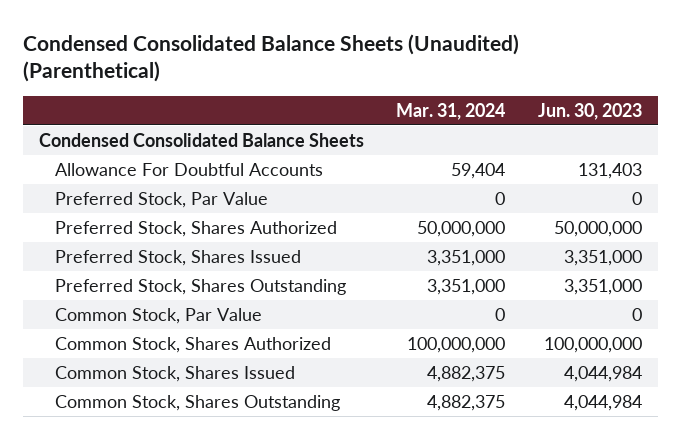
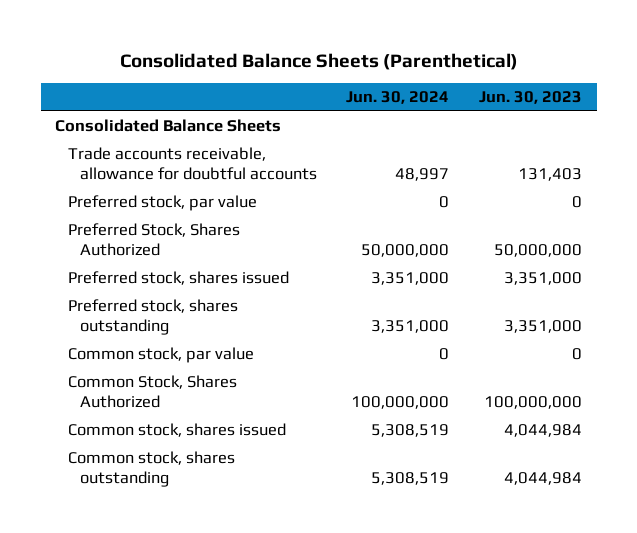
- Condensed Consolidated Balance Sheets (Unaudited) (Parenthetical)
+ Consolidated Balance Sheets (Parenthetical)
- | Mar. 31, 2024 | Jun. 30, 2023
+ | Jun. 30, 2024 | Jun. 30, 2023
- Condensed Consolidated Balance Sheets
- Allowance For Doubtful Accounts | 59,404 | 131,403
- Preferred Stock, Par Value | 0 | 0
+ Consolidated Balance Sheets
+ Trade accounts receivable, allowance for doubtful accounts | 48,997 | 131,403
+ Preferred stock, par value | 0 | 0
- Preferred Stock, Shares Issued | 3,351,000 | 3,351,000
- Preferred Stock, Shares Outstanding | 3,351,000 | 3,351,000
- Common Stock, Par Value | 0 | 0
+ Preferred stock, shares issued | 3,351,000 | 3,351,000
+ Preferred stock, shares outstanding | 3,351,000 | 3,351,000
+ Common stock, par value | 0 | 0
- Common Stock, Shares Issued | 4,882,375 | 4,044,984
- Common Stock, Shares Outstanding | 4,882,375 | 4,044,984
+ Common stock, shares issued | 5,308,519 | 4,044,984
+ Common stock, shares outstanding | 5,308,519 | 4,044,984

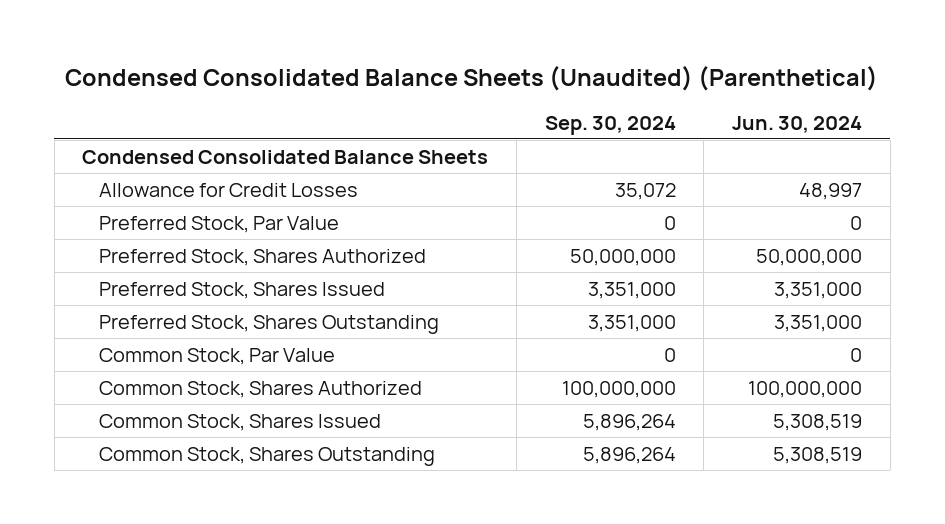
- Consolidated Balance Sheets (Parenthetical)
+ Condensed Consolidated Balance Sheets (Unaudited) (Parenthetical)
- | Jun. 30, 2024 | Jun. 30, 2023
+ | Sep. 30, 2024 | Jun. 30, 2024
- Consolidated Balance Sheets
- Trade accounts receivable, allowance for doubtful accounts | 48,997 | 131,403
- Preferred stock, par value | 0 | 0
+ Condensed Consolidated Balance Sheets
+ Allowance for Credit Losses | 35,072 | 48,997
+ Preferred Stock, Par Value | 0 | 0
- Preferred stock, shares issued | 3,351,000 | 3,351,000
- Preferred stock, shares outstanding | 3,351,000 | 3,351,000
- Common stock, par value | 0 | 0
+ Preferred Stock, Shares Issued | 3,351,000 | 3,351,000
+ Preferred Stock, Shares Outstanding | 3,351,000 | 3,351,000
+ Common Stock, Par Value | 0 | 0
- Common stock, shares issued | 5,308,519 | 4,044,984
- Common stock, shares outstanding | 5,308,519 | 4,044,984
+ Common Stock, Shares Issued | 5,896,264 | 5,308,519
+ Common Stock, Shares Outstanding | 5,896,264 | 5,308,519

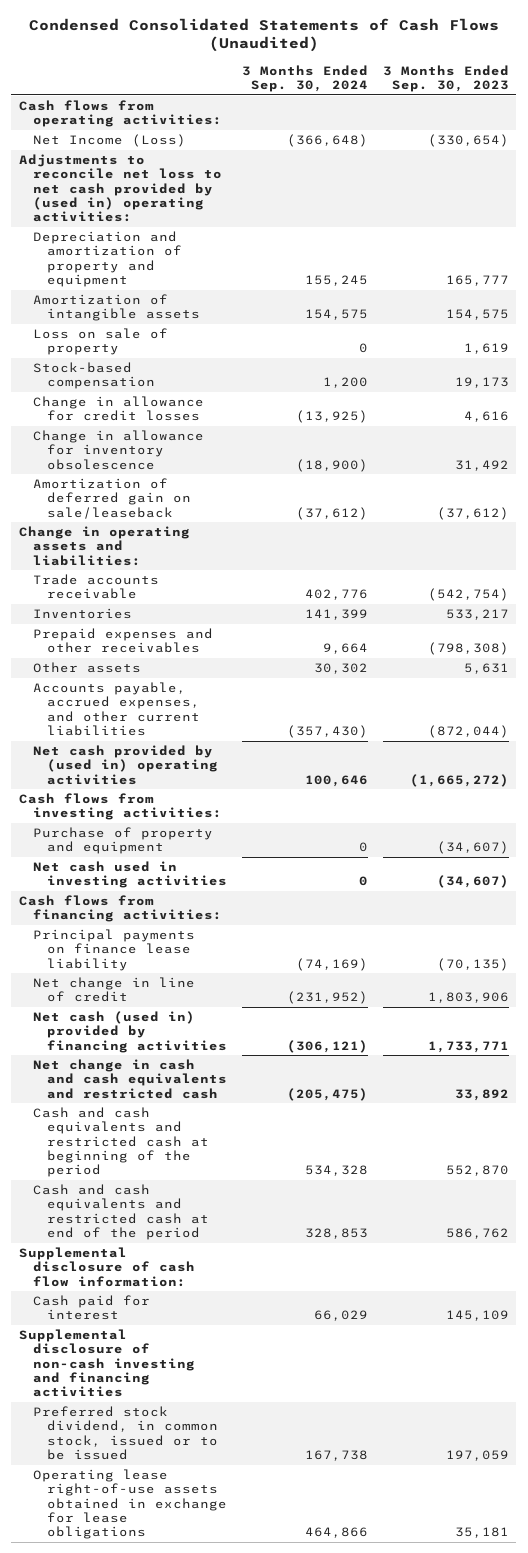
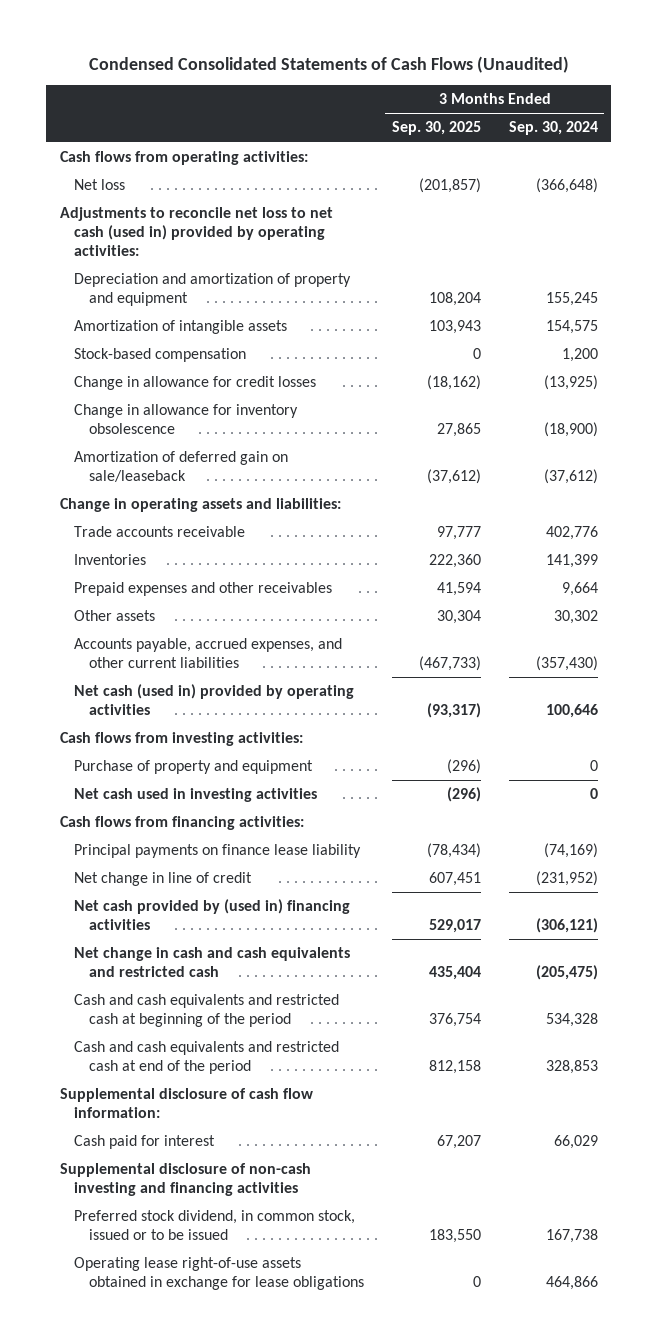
- | 3 Months Ended Sep. 30, 2024 | 3 Months Ended Sep. 30, 2023
+ | 3 Months Ended Sep. 30, 2025 | 3 Months Ended Sep. 30, 2024
- Net Income (Loss) | (366,648) | (330,654)
- Adjustments to reconcile net loss to net cash provided by (used in) operating activities:
+ Net loss | (201,857) | (366,648)
+ Adjustments to reconcile net loss to net cash (used in) provided by operating activities:
- Loss on sale of property | 0 | 1,619
- Net cash provided by (used in) operating activities | 100,646 | (1,665,272)
+ Net cash (used in) provided by operating activities | (93,317) | 100,646
- Net cash (used in) provided by financing activities | (306,121) | 1,733,771
+ Net cash provided by (used in) financing activities | 529,017 | (306,121)

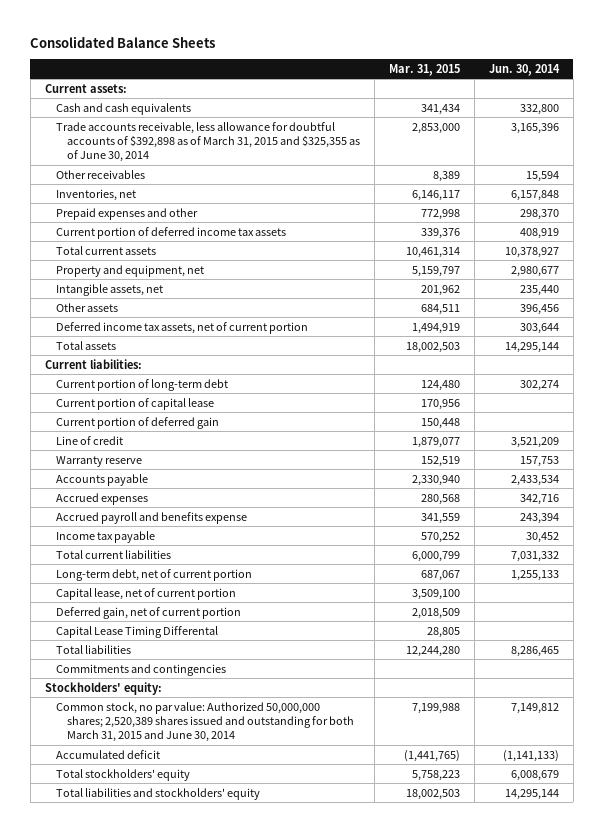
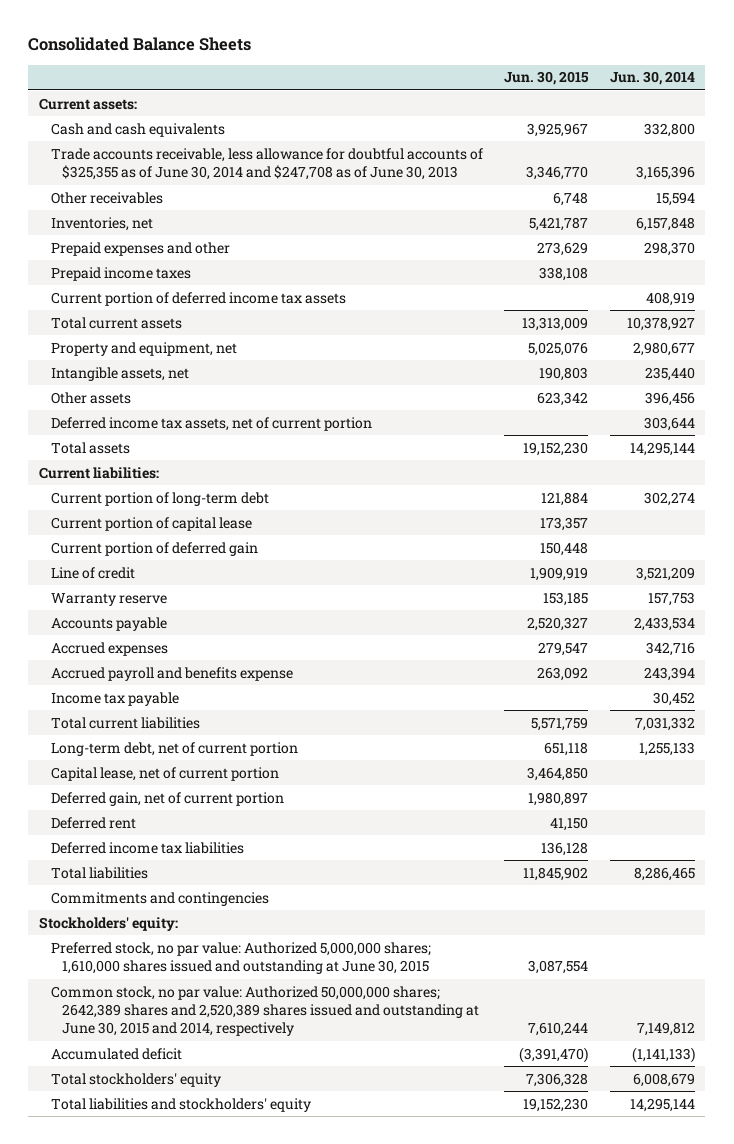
- | Mar. 31, 2015 | Jun. 30, 2014
+ | Jun. 30, 2015 | Jun. 30, 2014
- Trade accounts receivable, less allowance for doubtful accounts of $392,898 as of March 31, 2015 and $325,355 as of June 30, 2014 | 2,853,000 | 3,165,396
+ Trade accounts receivable, less allowance for doubtful accounts of $325,355 as of June 30, 2014 and $247,708 as of June 30, 2013 | 3,346,770 | 3,165,396
+ Prepaid income taxes | 338,108 |
- Capital Lease Timing Differental | 28,805 |
+ Deferred rent | 41,150 |
+ Deferred income tax liabilities | 136,128 |
- Common stock, no par value: Authorized 50,000,000 shares; 2,520,389 shares issued and outstanding for both March 31, 2015 and June 30, 2014 | 7,199,988 | 7,149,812
+ Preferred stock, no par value: Authorized 5,000,000 shares; 1,610,000 shares issued and outstanding at June 30, 2015 | 3,087,554 |
+ Common stock, no par value: Authorized 50,000,000 shares; 2642,389 shares and 2,520,389 shares issued and outstanding at June 30, 2015 and 2014, respectively | 7,610,244 | 7,149,812

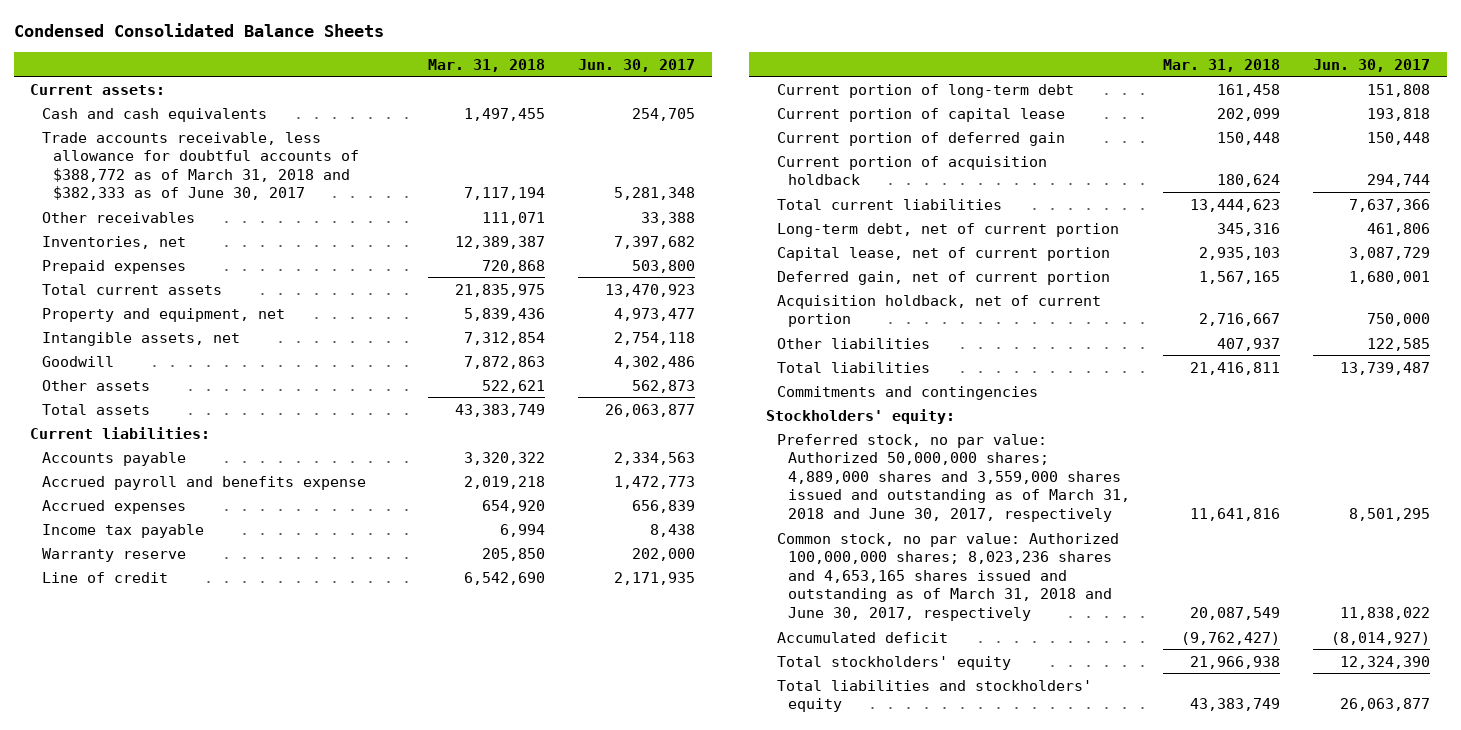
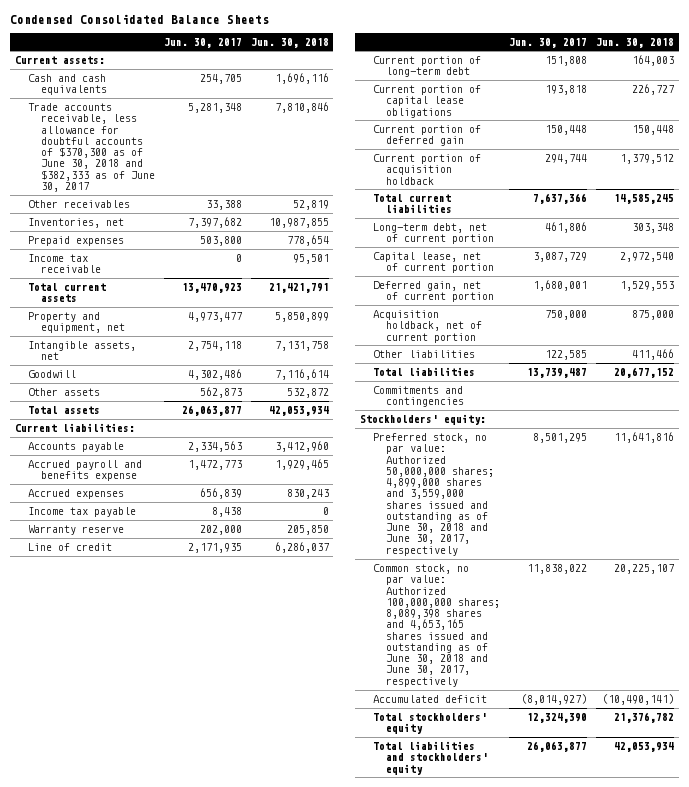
- | Mar. 31, 2018 | Jun. 30, 2017
+ | Jun. 30, 2017 | Jun. 30, 2018
- Trade accounts receivable, less allowance for doubtful accounts of $388,772 as of March 31, 2018 and $382,333 as of June 30, 2017 | 7,117,194 | 5,281,348
+ Trade accounts receivable, less allowance for doubtful accounts of $370,300 as of June 30, 2018 and $382,333 as of June 30, 2017 | 5,281,348 | 7,810,846
+ Income tax receivable | 0 | 95,501
- Current portion of capital lease | 202,099 | 193,818
+ Current portion of capital lease obligations | 193,818 | 226,727
- Preferred stock, no par value: Authorized 50,000,000 shares; 4,889,000 shares and 3,559,000 shares issued and outstanding as of March 31, 2018 and June 30, 2017, respectively | 11,641,816 | 8,501,295
- Common stock, no par value: Authorized 100,000,000 shares; 8,023,236 shares and 4,653,165 shares issued and outstanding as of March 31, 2018 and June 30, 2017, respectively | 20,087,549 | 11,838,022
+ Preferred stock, no par value: Authorized 50,000,000 shares; 4,899,000 shares and 3,559,000 shares issued and outstanding as of June 30, 2018 and June 30, 2017, respectively | 8,501,295 | 11,641,816
+ Common stock, no par value: Authorized 100,000,000 shares; 8,089,398 shares and 4,653,165 shares issued and outstanding as of June 30, 2018 and June 30, 2017, respectively | 11,838,022 | 20,225,107

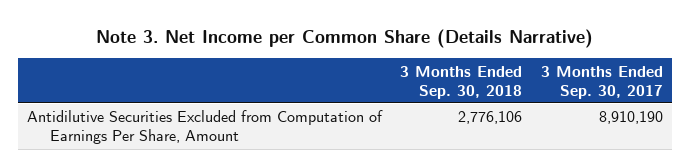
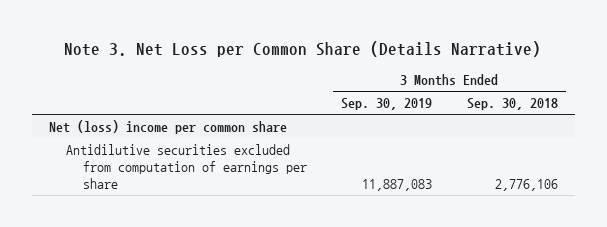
- Note 3. Net Income per Common Share (Details Narrative)
+ Note 3. Net Loss per Common Share (Details Narrative)
- | 3 Months Ended Sep. 30, 2018 | 3 Months Ended Sep. 30, 2017
+ | 3 Months Ended Sep. 30, 2019 | 3 Months Ended Sep. 30, 2018
- Antidilutive Securities Excluded from Computation of Earnings Per Share, Amount | 2,776,106 | 8,910,190
+ Net (loss) income per common share
+ Antidilutive securities excluded from computation of earnings per share | 11,887,083 | 2,776,106

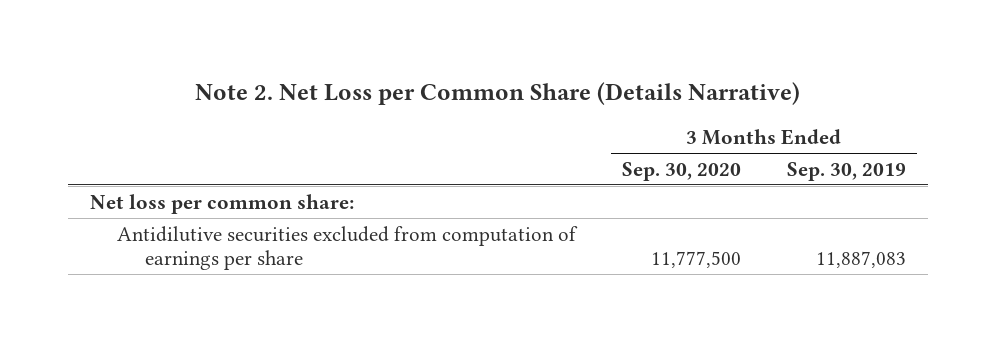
- Note 3. Net Loss per Common Share (Details Narrative)
+ Note 2. Net Loss per Common Share (Details Narrative)
- | 3 Months Ended Sep. 30, 2019 | 3 Months Ended Sep. 30, 2018
+ | 3 Months Ended Sep. 30, 2020 | 3 Months Ended Sep. 30, 2019
- Net (loss) income per common share
+ Net loss per common share:

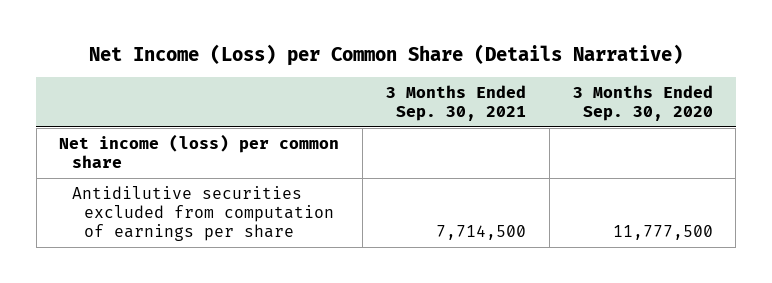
- Note 2. Net Loss per Common Share (Details Narrative)
+ Net Income (Loss) per Common Share (Details Narrative)
- | 3 Months Ended Sep. 30, 2020 | 3 Months Ended Sep. 30, 2019
+ | 3 Months Ended Sep. 30, 2021 | 3 Months Ended Sep. 30, 2020
- Net loss per common share:
+ Net income (loss) per common share

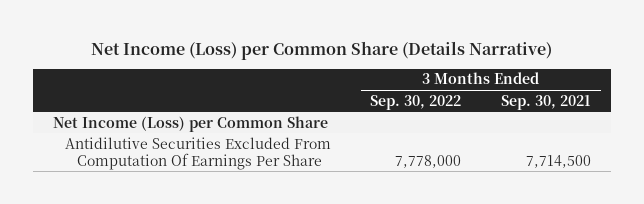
- | 3 Months Ended Sep. 30, 2021 | 3 Months Ended Sep. 30, 2020
+ | 3 Months Ended Sep. 30, 2022 | 3 Months Ended Sep. 30, 2021
- Net income (loss) per common share
- Antidilutive securities excluded from computation of earnings per share | 7,714,500 | 11,777,500
+ Net Income (Loss) per Common Share
+ Antidilutive Securities Excluded From Computation Of Earnings Per Share | 7,778,000 | 7,714,500

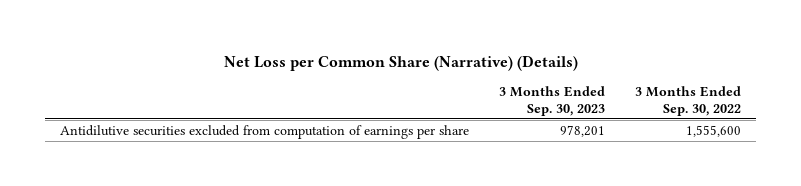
- Net Income (Loss) per Common Share (Details Narrative)
+ Net Loss per Common Share (Narrative) (Details)
- | 3 Months Ended Sep. 30, 2022 | 3 Months Ended Sep. 30, 2021
+ | 3 Months Ended Sep. 30, 2023 | 3 Months Ended Sep. 30, 2022
- Net Income (Loss) per Common Share
- Antidilutive Securities Excluded From Computation Of Earnings Per Share | 7,778,000 | 7,714,500
+ Antidilutive securities excluded from computation of earnings per share | 978,201 | 1,555,600

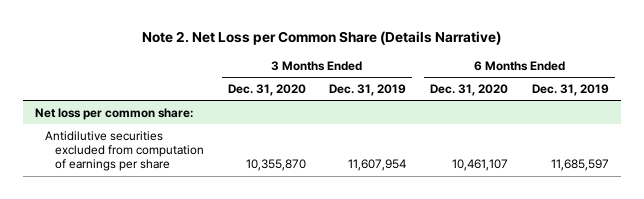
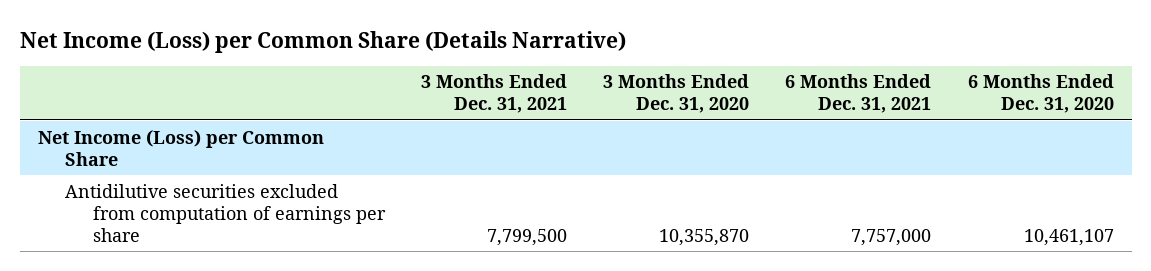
- Note 2. Net Loss per Common Share (Details Narrative)
+ Net Income (Loss) per Common Share (Details Narrative)
- | 3 Months Ended Dec. 31, 2020 | 3 Months Ended Dec. 31, 2019 | 6 Months Ended Dec. 31, 2020 | 6 Months Ended Dec. 31, 2019
+ | 3 Months Ended Dec. 31, 2021 | 3 Months Ended Dec. 31, 2020 | 6 Months Ended Dec. 31, 2021 | 6 Months Ended Dec. 31, 2020
- Net loss per common share:
+ Net Income (Loss) per Common Share

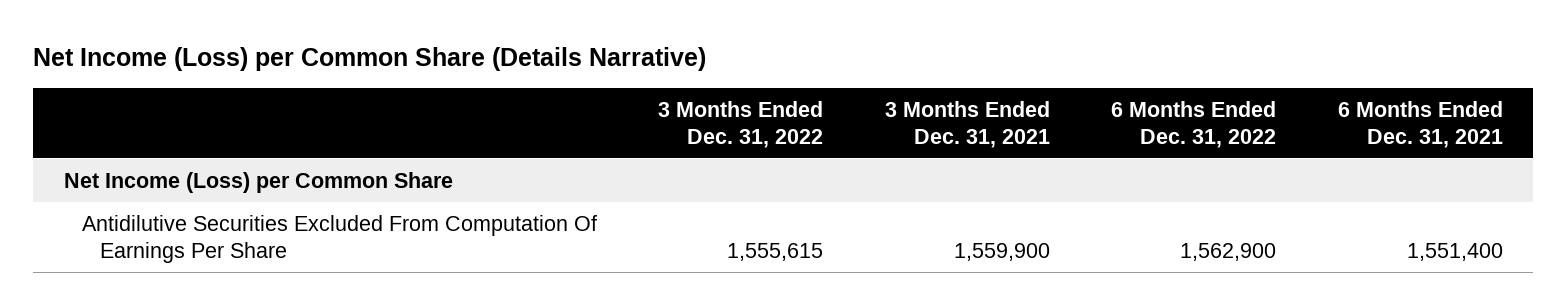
- | 3 Months Ended Dec. 31, 2021 | 3 Months Ended Dec. 31, 2020 | 6 Months Ended Dec. 31, 2021 | 6 Months Ended Dec. 31, 2020
+ | 3 Months Ended Dec. 31, 2022 | 3 Months Ended Dec. 31, 2021 | 6 Months Ended Dec. 31, 2022 | 6 Months Ended Dec. 31, 2021
- Antidilutive securities excluded from computation of earnings per share | 7,799,500 | 10,355,870 | 7,757,000 | 10,461,107
+ Antidilutive Securities Excluded From Computation Of Earnings Per Share | 1,555,615 | 1,559,900 | 1,562,900 | 1,551,400

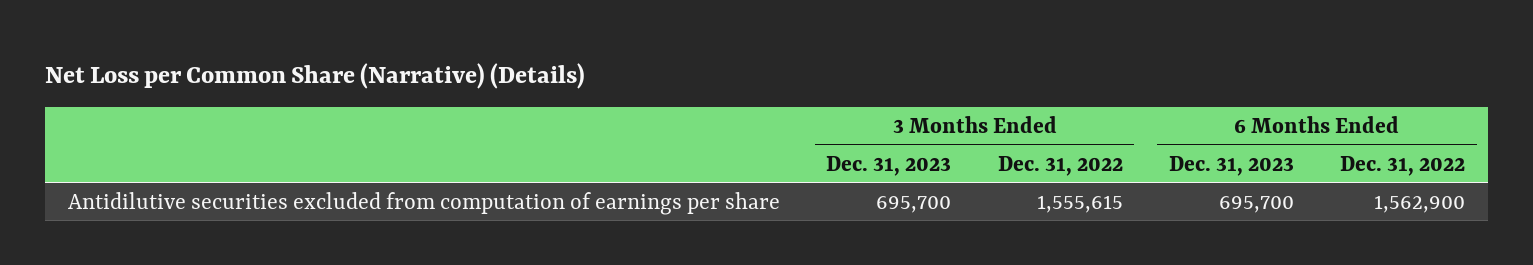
- Net Income (Loss) per Common Share (Details Narrative)
+ Net Loss per Common Share (Narrative) (Details)
- | 3 Months Ended Dec. 31, 2022 | 3 Months Ended Dec. 31, 2021 | 6 Months Ended Dec. 31, 2022 | 6 Months Ended Dec. 31, 2021
+ | 3 Months Ended Dec. 31, 2023 | 3 Months Ended Dec. 31, 2022 | 6 Months Ended Dec. 31, 2023 | 6 Months Ended Dec. 31, 2022
- Net Income (Loss) per Common Share
- Antidilutive Securities Excluded From Computation Of Earnings Per Share | 1,555,615 | 1,559,900 | 1,562,900 | 1,551,400
+ Antidilutive securities excluded from computation of earnings per share | 695,700 | 1,555,615 | 695,700 | 1,562,900

